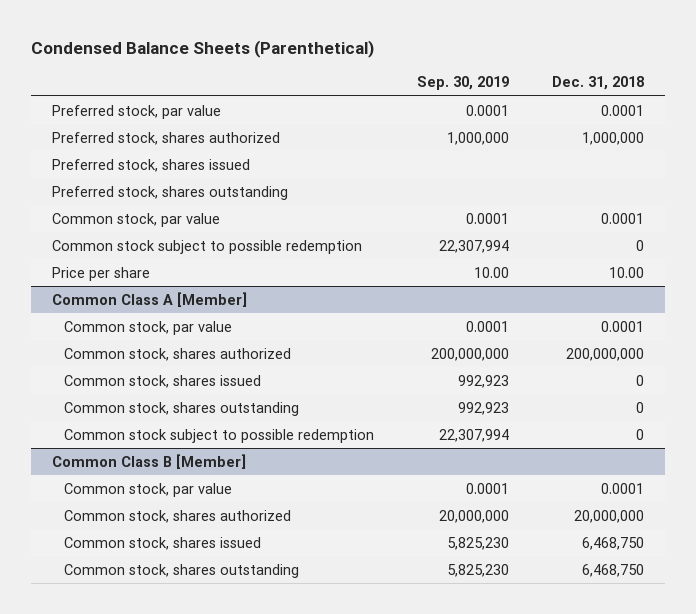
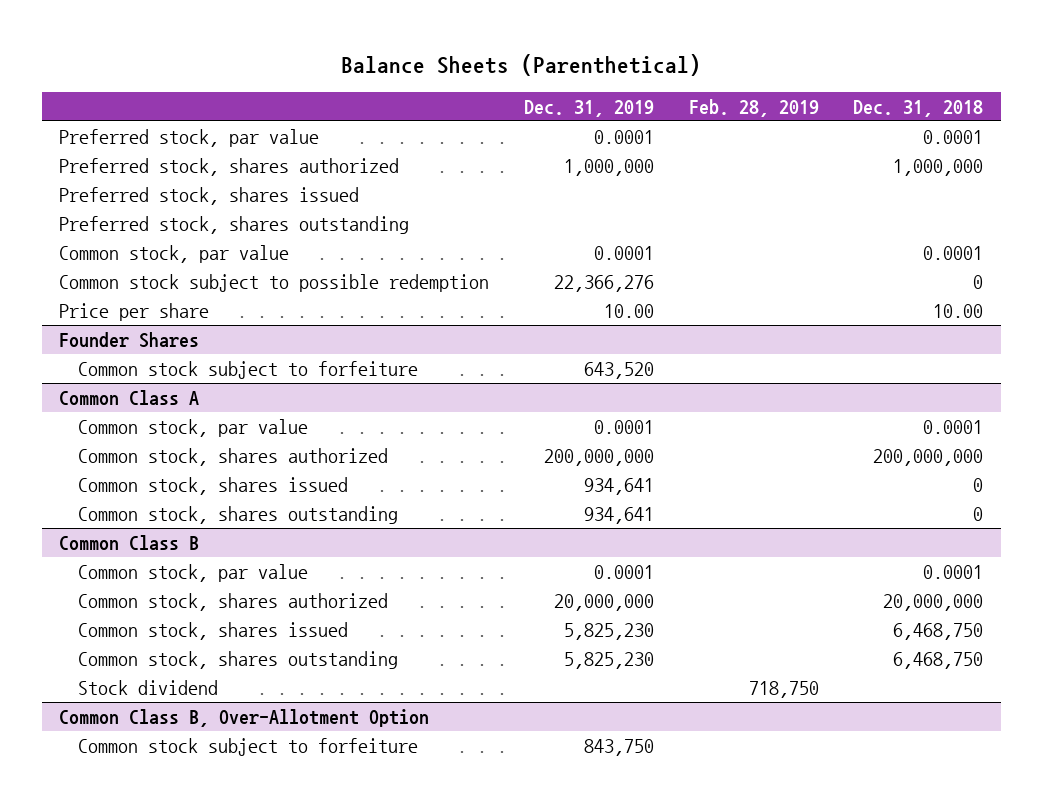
- Condensed Balance Sheets (Parenthetical)
+ Balance Sheets (Parenthetical)
- | Sep. 30, 2019 | Dec. 31, 2018
+ | Dec. 31, 2019 | Feb. 28, 2019 | Dec. 31, 2018
- Common Class A [Member]
+ Founder Shares
+ Common stock subject to forfeiture | 643,520 | |
+ Common Class A
- Common stock subject to possible redemption | 22,307,994 | 0
- Common Class B [Member]
+ Common Class B
+ Stock dividend | | 718,750 |
+ Common Class B, Over-Allotment Option
+ Common stock subject to forfeiture | 843,750 | |

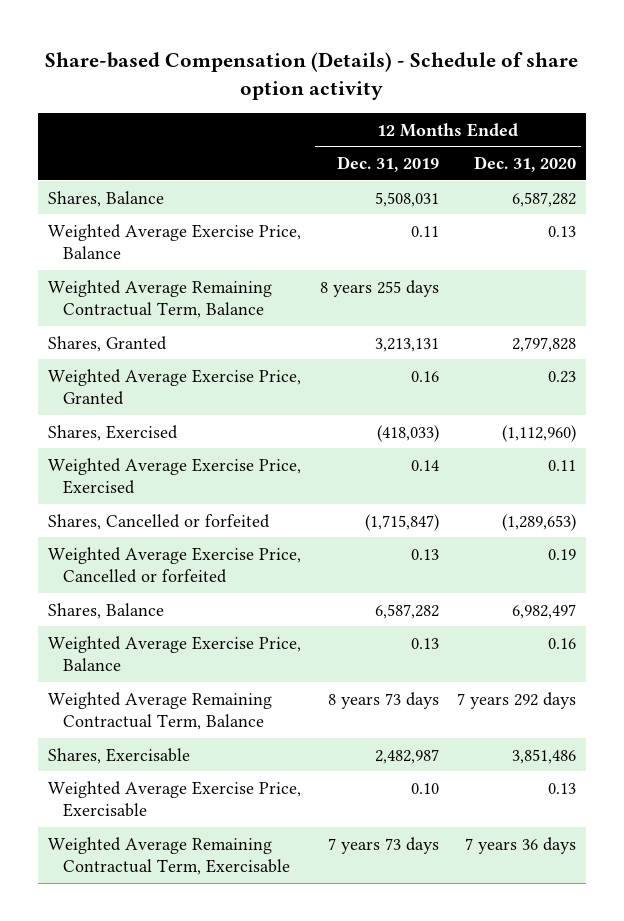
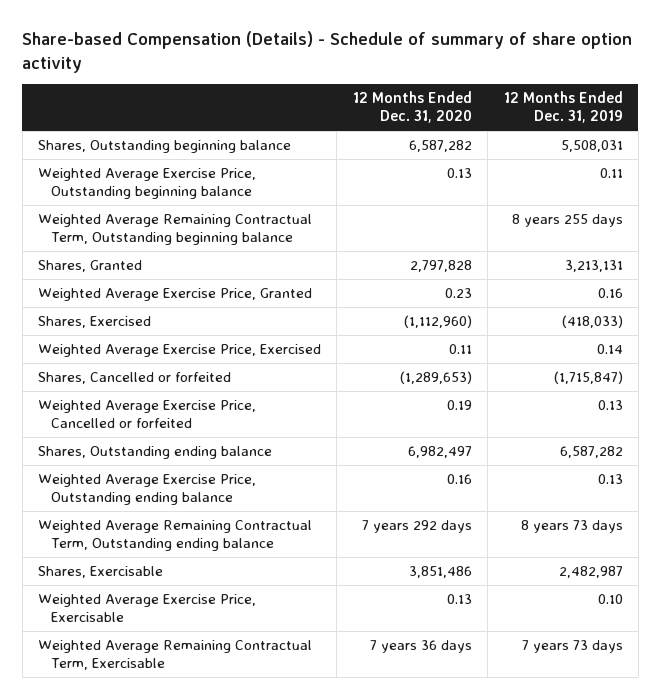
- Share-based Compensation (Details) - Schedule of share option activity
+ Share-based Compensation (Details) - Schedule of summary of share option activity
- | 12 Months Ended Dec. 31, 2019 | 12 Months Ended Dec. 31, 2020
+ | 12 Months Ended Dec. 31, 2020 | 12 Months Ended Dec. 31, 2019
- Shares, Balance | 5,508,031 | 6,587,282
- Weighted Average Exercise Price, Balance | 0.11 | 0.13
- Weighted Average Remaining Contractual Term, Balance | 8 years 255 days |
+ Shares, Outstanding beginning balance | 6,587,282 | 5,508,031
+ Weighted Average Exercise Price, Outstanding beginning balance | 0.13 | 0.11
+ Weighted Average Remaining Contractual Term, Outstanding beginning balance | | 8 years 255 days
- Shares, Balance | 6,587,282 | 6,982,497
- Weighted Average Exercise Price, Balance | 0.13 | 0.16
- Weighted Average Remaining Contractual Term, Balance | 8 years 73 days | 7 years 292 days
+ Shares, Outstanding ending balance | 6,982,497 | 6,587,282
+ Weighted Average Exercise Price, Outstanding ending balance | 0.16 | 0.13
+ Weighted Average Remaining Contractual Term, Outstanding ending balance | 7 years 292 days | 8 years 73 days

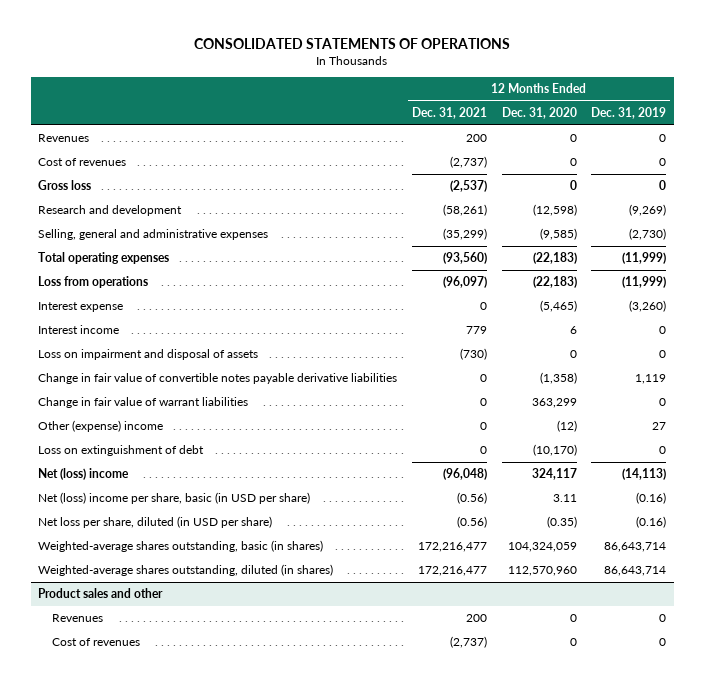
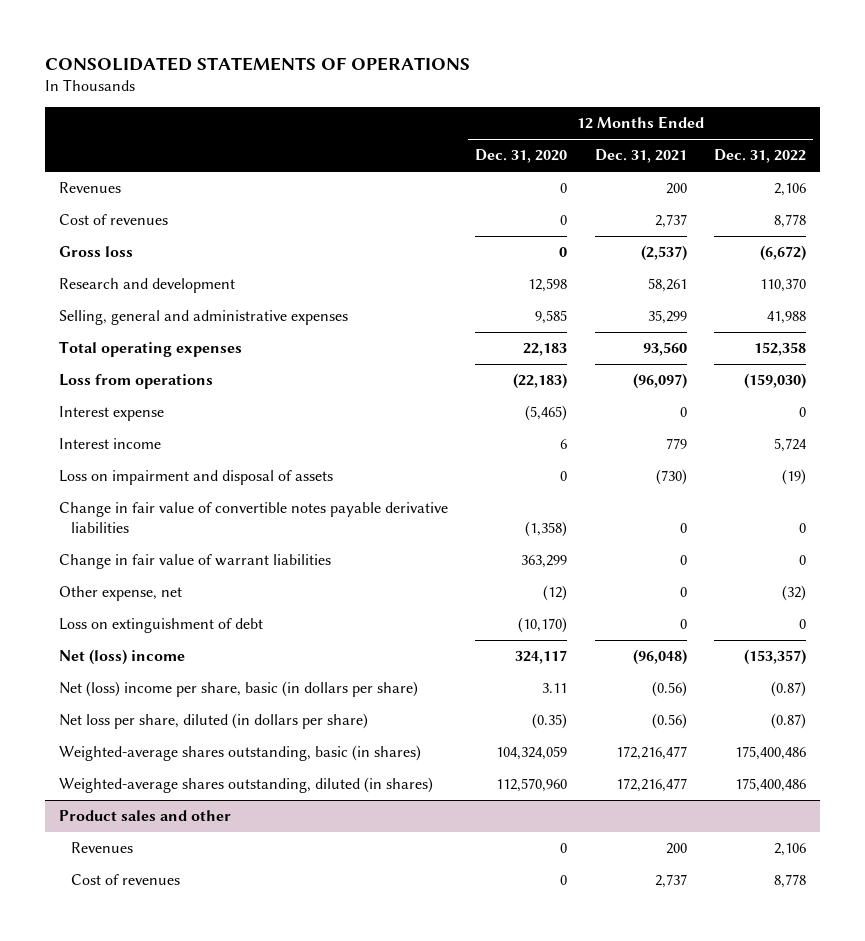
- | 12 Months Ended Dec. 31, 2021 | 12 Months Ended Dec. 31, 2020 | 12 Months Ended Dec. 31, 2019
+ | 12 Months Ended Dec. 31, 2020 | 12 Months Ended Dec. 31, 2021 | 12 Months Ended Dec. 31, 2022
- Cost of revenues | (2,737) | 0 | 0
+ Cost of revenues | 0 | 2,737 | 8,778
- Research and development | (58,261) | (12,598) | (9,269)
- Selling, general and administrative expenses | (35,299) | (9,585) | (2,730)
- Total operating expenses | (93,560) | (22,183) | (11,999)
+ Research and development | 12,598 | 58,261 | 110,370
+ Selling, general and administrative expenses | 9,585 | 35,299 | 41,988
+ Total operating expenses | 22,183 | 93,560 | 152,358
- Other (expense) income | 0 | (12) | 27
+ Other expense, net | (12) | 0 | (32)
- Net (loss) income per share, basic (in USD per share) | (0.56) | 3.11 | (0.16)
- Net loss per share, diluted (in USD per share) | (0.56) | (0.35) | (0.16)
+ Net (loss) income per share, basic (in dollars per share) | 3.11 | (0.56) | (0.87)
+ Net loss per share, diluted (in dollars per share) | (0.35) | (0.56) | (0.87)
@ Product sales and other
- Cost of revenues | (2,737) | 0 | 0
+ Cost of revenues | 0 | 2,737 | 8,778

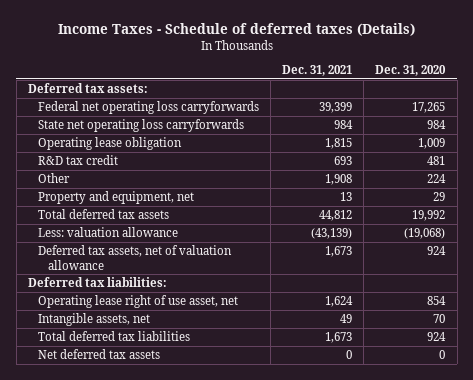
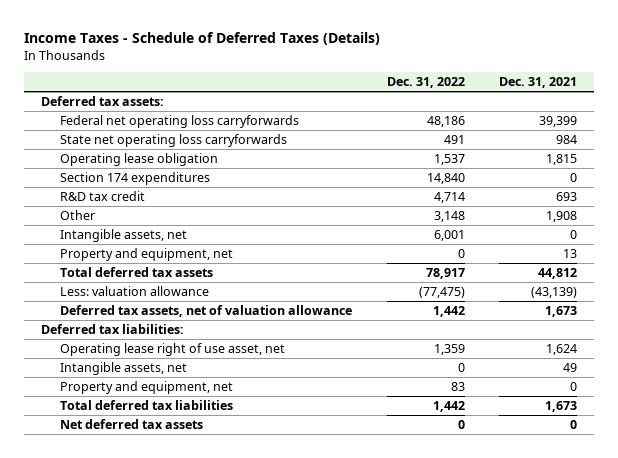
- Income Taxes - Schedule of deferred taxes (Details)
+ Income Taxes - Schedule of Deferred Taxes (Details)
- | Dec. 31, 2021 | Dec. 31, 2020
+ | Dec. 31, 2022 | Dec. 31, 2021
+ Section 174 expenditures | 14,840 | 0
+ Intangible assets, net | 6,001 | 0
+ Property and equipment, net | 83 | 0

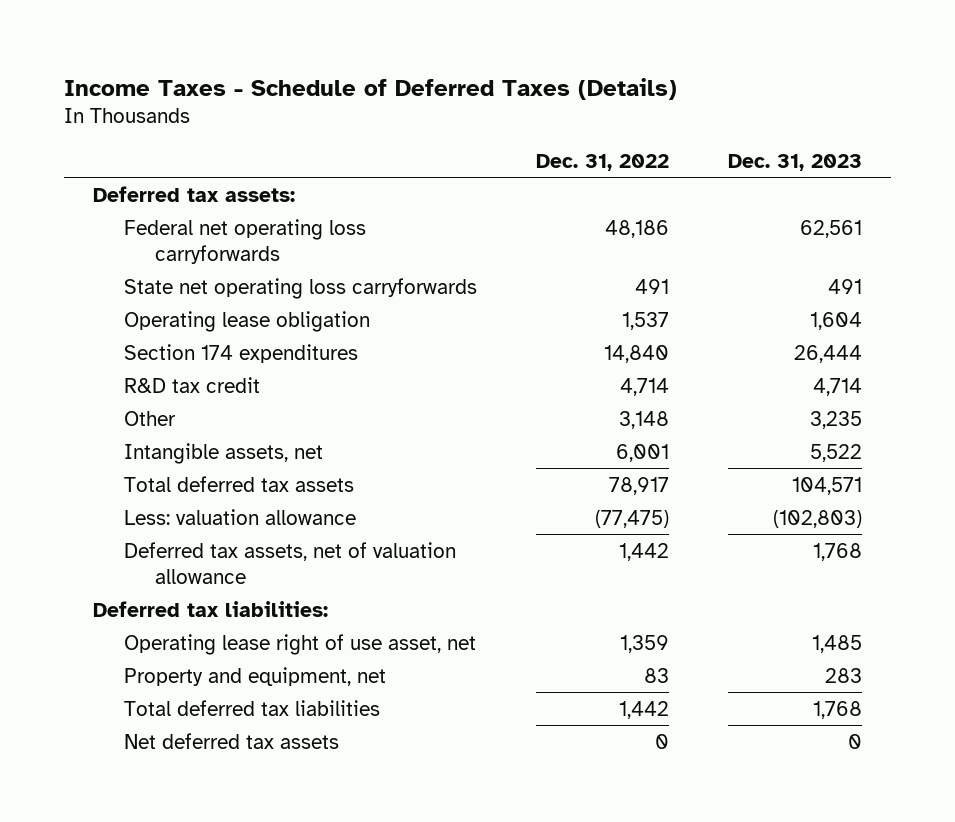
- | Dec. 31, 2022 | Dec. 31, 2021
+ | Dec. 31, 2022 | Dec. 31, 2023
- Property and equipment, net | 0 | 13
- Intangible assets, net | 0 | 49

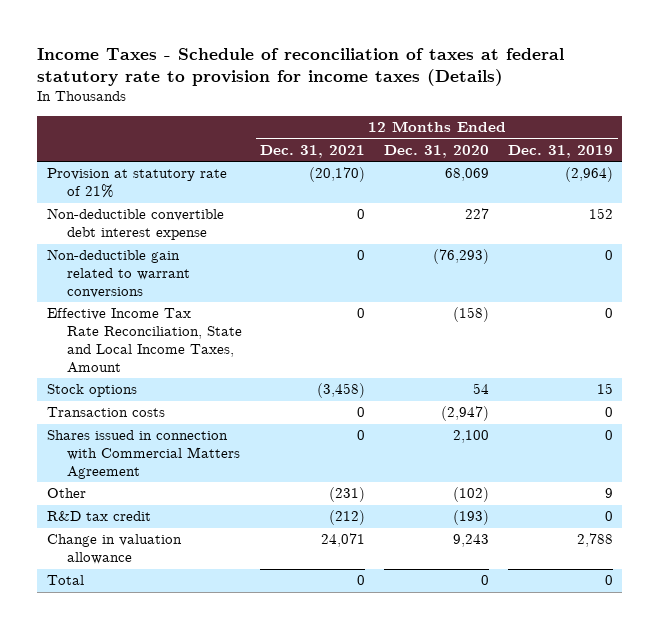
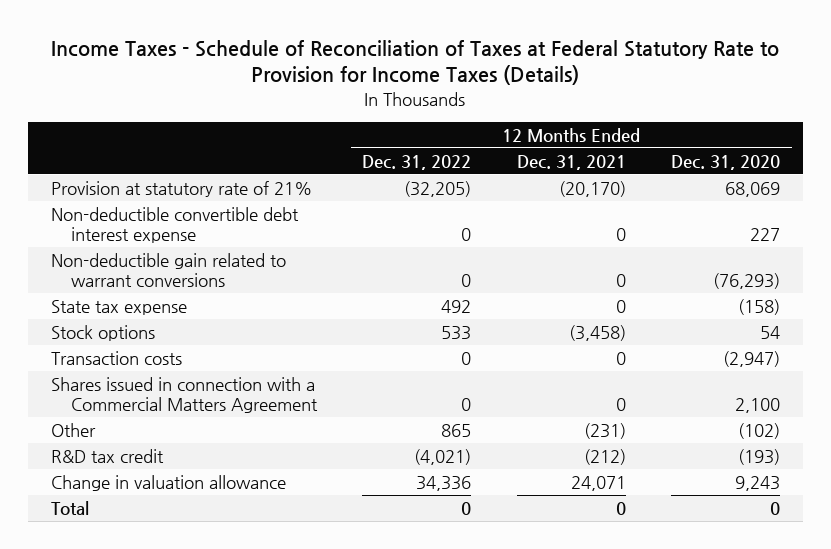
- Income Taxes - Schedule of reconciliation of taxes at federal statutory rate to provision for income taxes (Details)
+ Income Taxes - Schedule of Reconciliation of Taxes at Federal Statutory Rate to Provision for Income Taxes (Details)
- | 12 Months Ended Dec. 31, 2021 | 12 Months Ended Dec. 31, 2020 | 12 Months Ended Dec. 31, 2019
+ | 12 Months Ended Dec. 31, 2022 | 12 Months Ended Dec. 31, 2021 | 12 Months Ended Dec. 31, 2020
- Effective Income Tax Rate Reconciliation, State and Local Income Taxes, Amount | 0 | (158) | 0
+ State tax expense | 492 | 0 | (158)
- Shares issued in connection with Commercial Matters Agreement | 0 | 2,100 | 0
+ Shares issued in connection with a Commercial Matters Agreement | 0 | 0 | 2,100

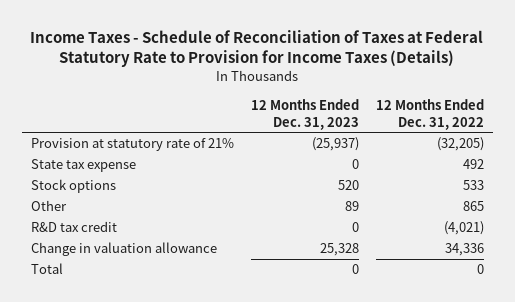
- | 12 Months Ended Dec. 31, 2022 | 12 Months Ended Dec. 31, 2021 | 12 Months Ended Dec. 31, 2020
+ | 12 Months Ended Dec. 31, 2023 | 12 Months Ended Dec. 31, 2022
- Non-deductible convertible debt interest expense | 0 | 0 | 227
- Non-deductible gain related to warrant conversions | 0 | 0 | (76,293)
- Transaction costs | 0 | 0 | (2,947)
- Shares issued in connection with a Commercial Matters Agreement | 0 | 0 | 2,100

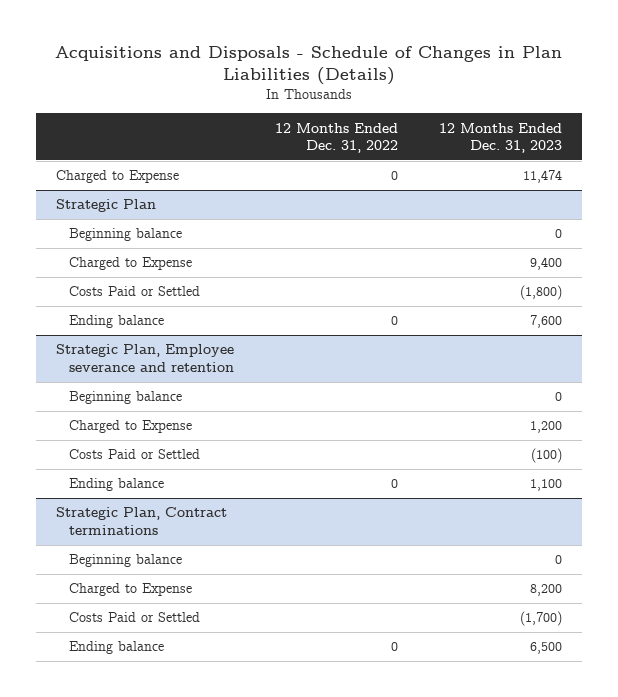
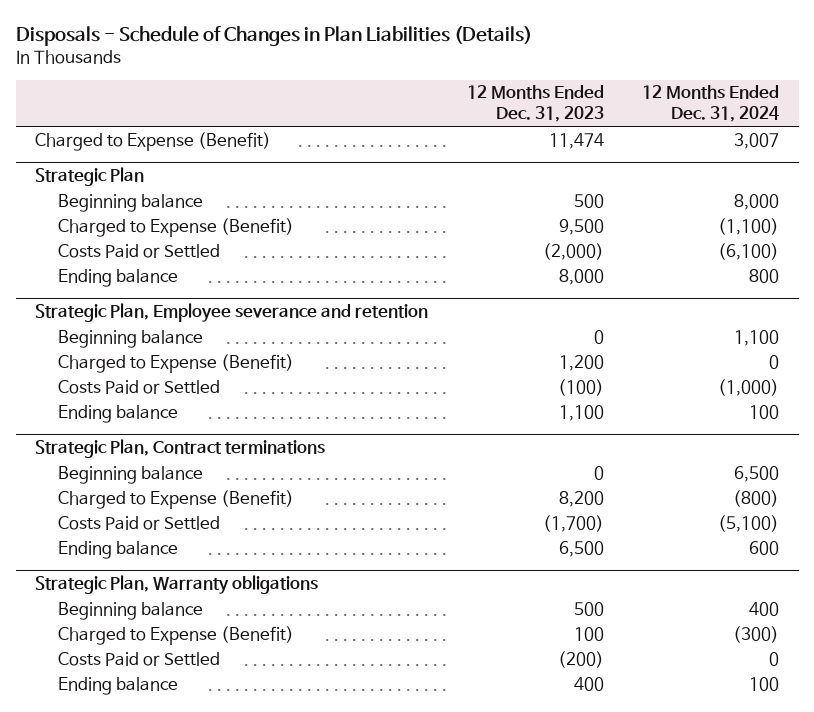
- Acquisitions and Disposals - Schedule of Changes in Plan Liabilities (Details)
+ Disposals - Schedule of Changes in Plan Liabilities (Details)
- | 12 Months Ended Dec. 31, 2022 | 12 Months Ended Dec. 31, 2023
+ | 12 Months Ended Dec. 31, 2023 | 12 Months Ended Dec. 31, 2024
- Charged to Expense | 0 | 11,474
+ Charged to Expense (Benefit) | 11,474 | 3,007
@ Strategic Plan
- Beginning balance | | 0
- Charged to Expense | | 9,400
- Costs Paid or Settled | | (1,800)
- Ending balance | 0 | 7,600
+ Beginning balance | 500 | 8,000
+ Charged to Expense (Benefit) | 9,500 | (1,100)
+ Costs Paid or Settled | (2,000) | (6,100)
+ Ending balance | 8,000 | 800
@ Strategic Plan, Employee severance and retention
- Charged to Expense | | 1,200
+ Charged to Expense (Benefit) | 1,200 | 0
@ Strategic Plan, Contract terminations
- Charged to Expense | | 8,200
+ Charged to Expense (Benefit) | 8,200 | (800)
+ Strategic Plan, Warranty obligations
+ Beginning balance | 500 | 400
+ Charged to Expense (Benefit) | 100 | (300)
+ Costs Paid or Settled | (200) | 0
+ Ending balance | 400 | 100

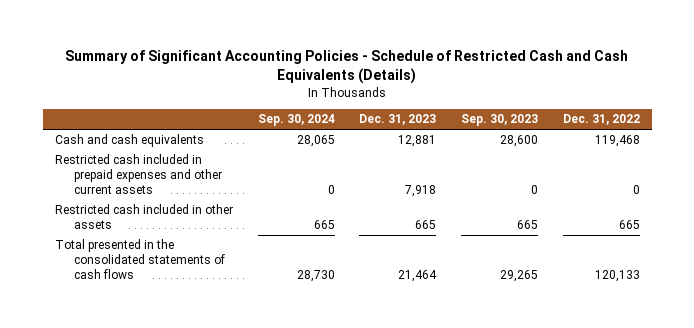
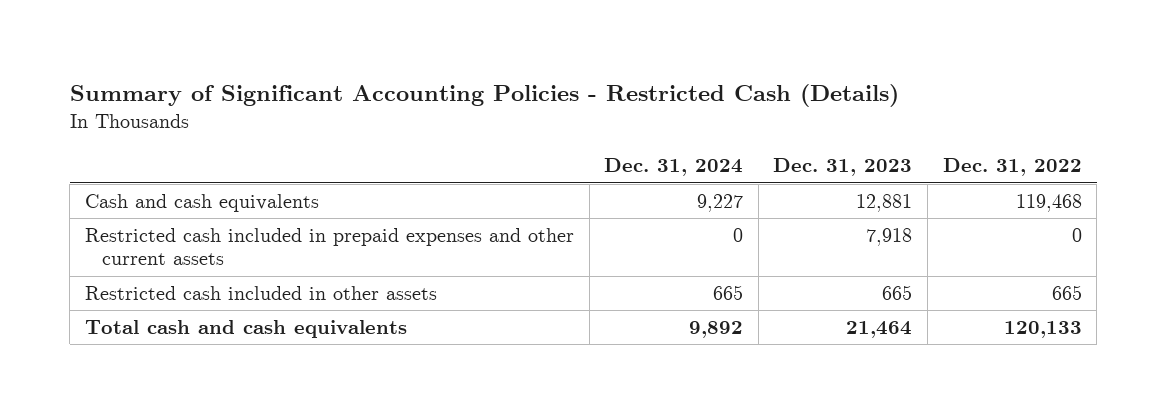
- Summary of Significant Accounting Policies - Schedule of Restricted Cash and Cash Equivalents (Details)
+ Summary of Significant Accounting Policies - Restricted Cash (Details)
- | Sep. 30, 2024 | Dec. 31, 2023 | Sep. 30, 2023 | Dec. 31, 2022
+ | Dec. 31, 2024 | Dec. 31, 2023 | Dec. 31, 2022
- Total presented in the consolidated statements of cash flows | 28,730 | 21,464 | 29,265 | 120,133
+ Total cash and cash equivalents | 9,892 | 21,464 | 120,133

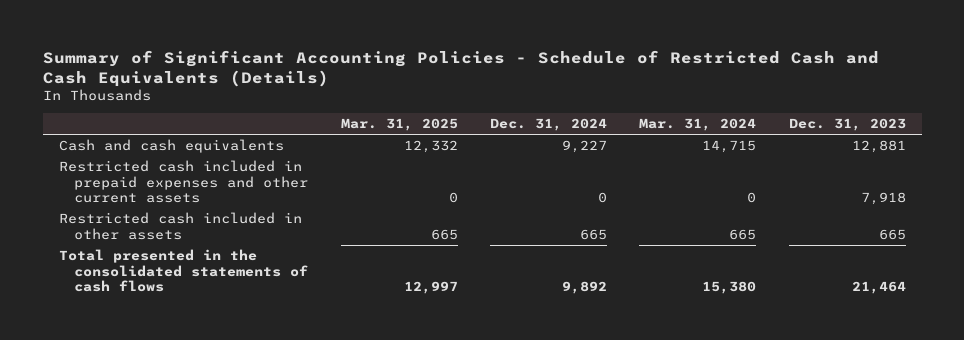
- Summary of Significant Accounting Policies - Restricted Cash (Details)
+ Summary of Significant Accounting Policies - Schedule of Restricted Cash and Cash Equivalents (Details)
- | Dec. 31, 2024 | Dec. 31, 2023 | Dec. 31, 2022
+ | Mar. 31, 2025 | Dec. 31, 2024 | Mar. 31, 2024 | Dec. 31, 2023
- Total cash and cash equivalents | 9,892 | 21,464 | 120,133
+ Total presented in the consolidated statements of cash flows | 12,997 | 9,892 | 15,380 | 21,464

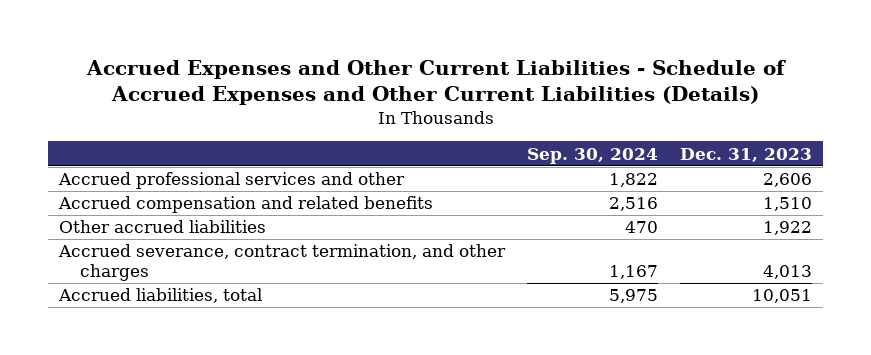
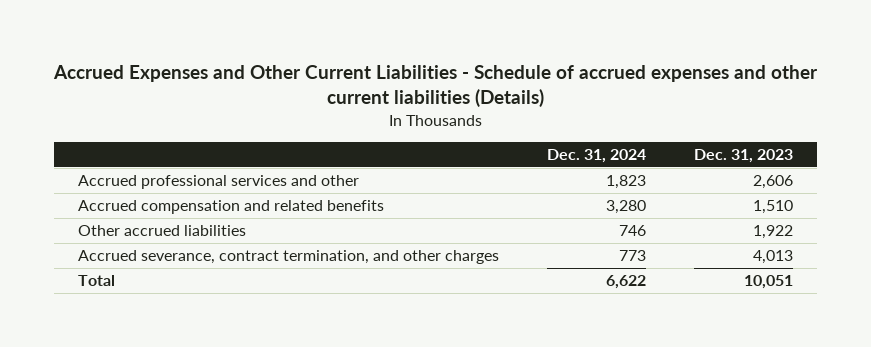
- Accrued Expenses and Other Current Liabilities - Schedule of Accrued Expenses and Other Current Liabilities (Details)
+ Accrued Expenses and Other Current Liabilities - Schedule of accrued expenses and other current liabilities (Details)
- | Sep. 30, 2024 | Dec. 31, 2023
+ | Dec. 31, 2024 | Dec. 31, 2023
- Accrued liabilities, total | 5,975 | 10,051
+ Total | 6,622 | 10,051

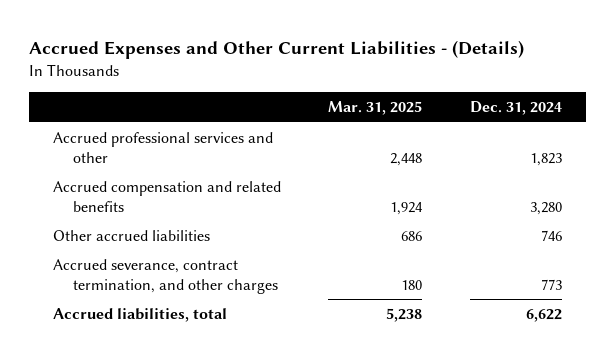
- Accrued Expenses and Other Current Liabilities - Schedule of accrued expenses and other current liabilities (Details)
+ Accrued Expenses and Other Current Liabilities - (Details)
- | Dec. 31, 2024 | Dec. 31, 2023
+ | Mar. 31, 2025 | Dec. 31, 2024
- Total | 6,622 | 10,051
+ Accrued liabilities, total | 5,238 | 6,622

